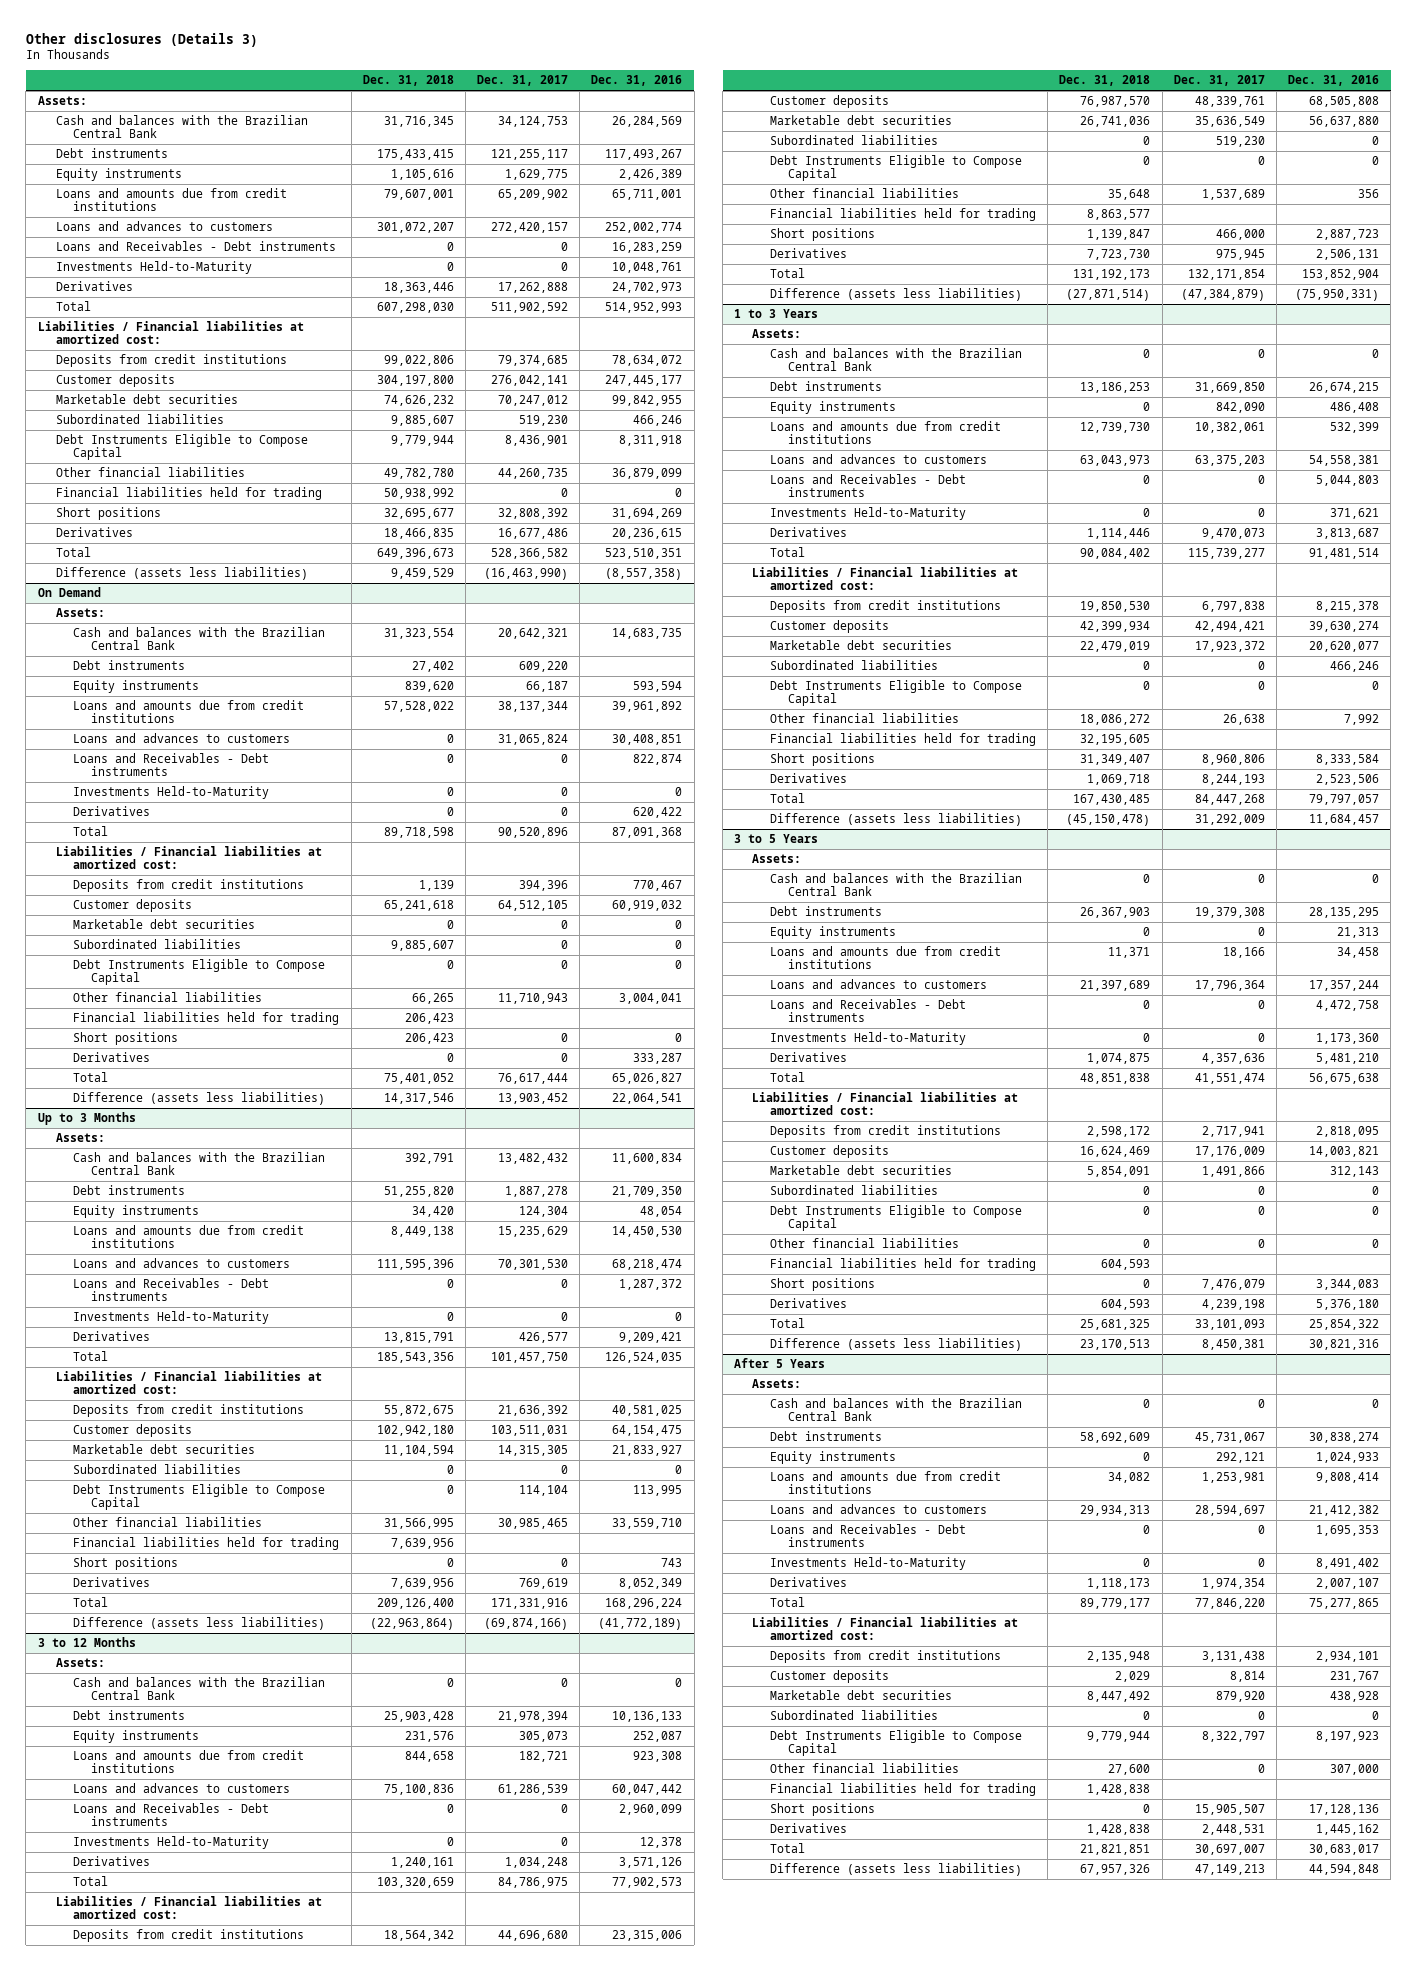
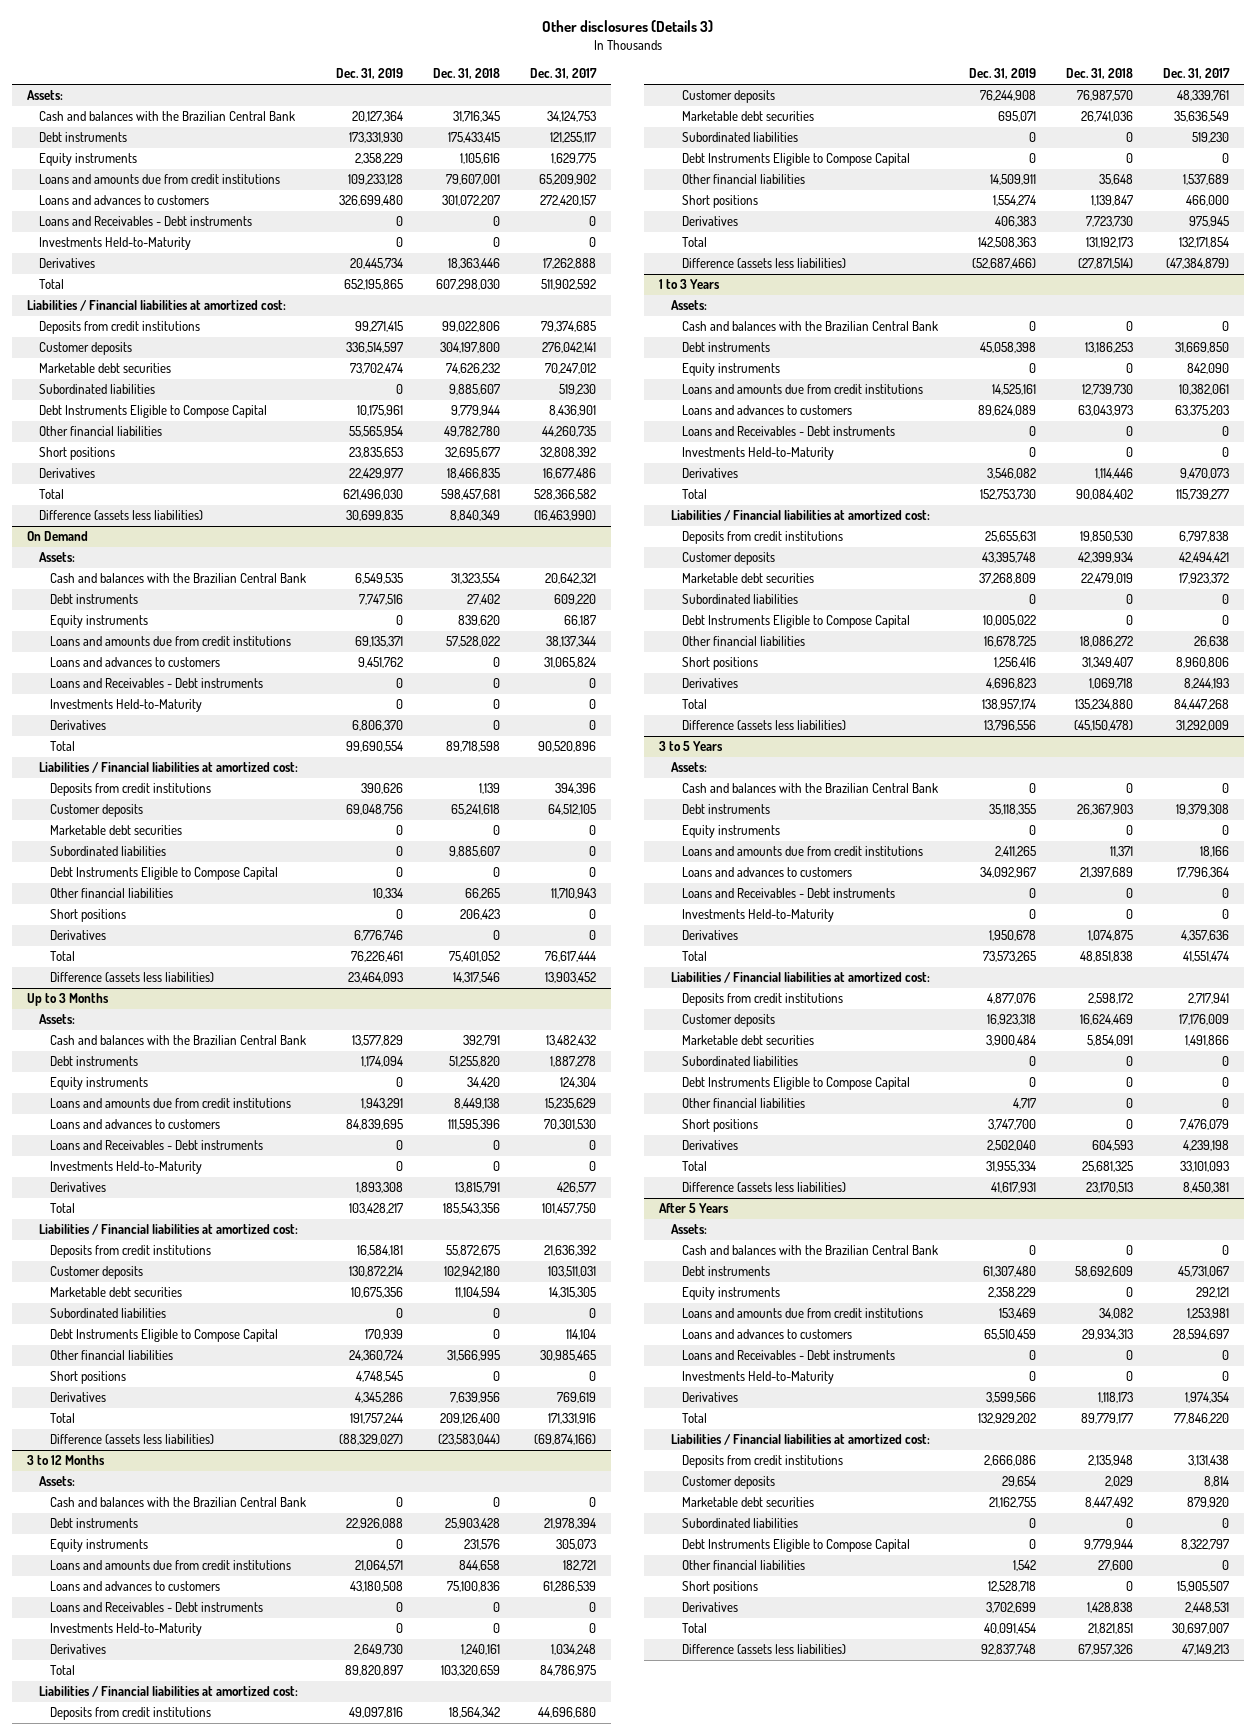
- | Dec. 31, 2018 | Dec. 31, 2017 | Dec. 31, 2016
+ | Dec. 31, 2019 | Dec. 31, 2018 | Dec. 31, 2017
- Financial liabilities held for trading | 50,938,992 | 0 | 0
- Total | 649,396,673 | 528,366,582 | 523,510,351
- Difference (assets less liabilities) | 9,459,529 | (16,463,990) | (8,557,358)
+ Total | 621,496,030 | 598,457,681 | 528,366,582
+ Difference (assets less liabilities) | 30,699,835 | 8,840,349 | (16,463,990)
@ On Demand
- Financial liabilities held for trading | 206,423 | |
@ Up to 3 Months
- Financial liabilities held for trading | 7,639,956 | |
- Difference (assets less liabilities) | (22,963,864) | (69,874,166) | (41,772,189)
+ Difference (assets less liabilities) | (88,329,027) | (23,583,044) | (69,874,166)
@ 3 to 12 Months
- Financial liabilities held for trading | 8,863,577 | |
@ 1 to 3 Years
- Financial liabilities held for trading | 32,195,605 | |
- Total | 167,430,485 | 84,447,268 | 79,797,057
+ Total | 138,957,174 | 135,234,880 | 84,447,268
@ 3 to 5 Years
- Financial liabilities held for trading | 604,593 | |
@ After 5 Years
- Financial liabilities held for trading | 1,428,838 | |

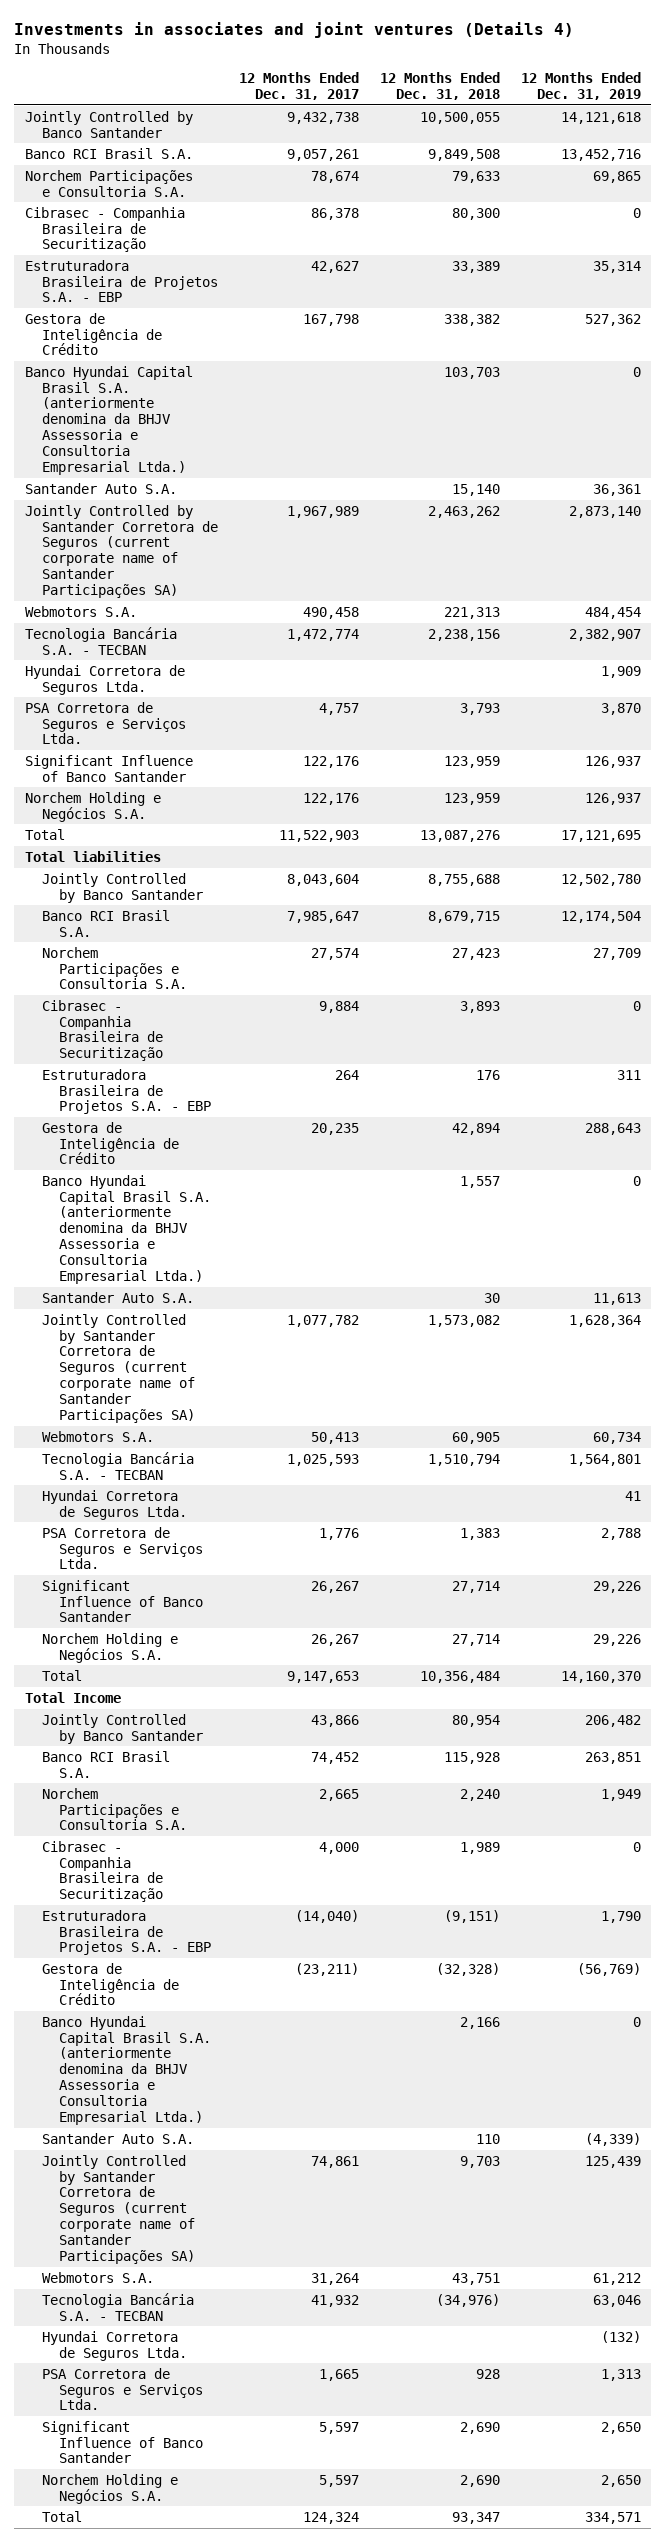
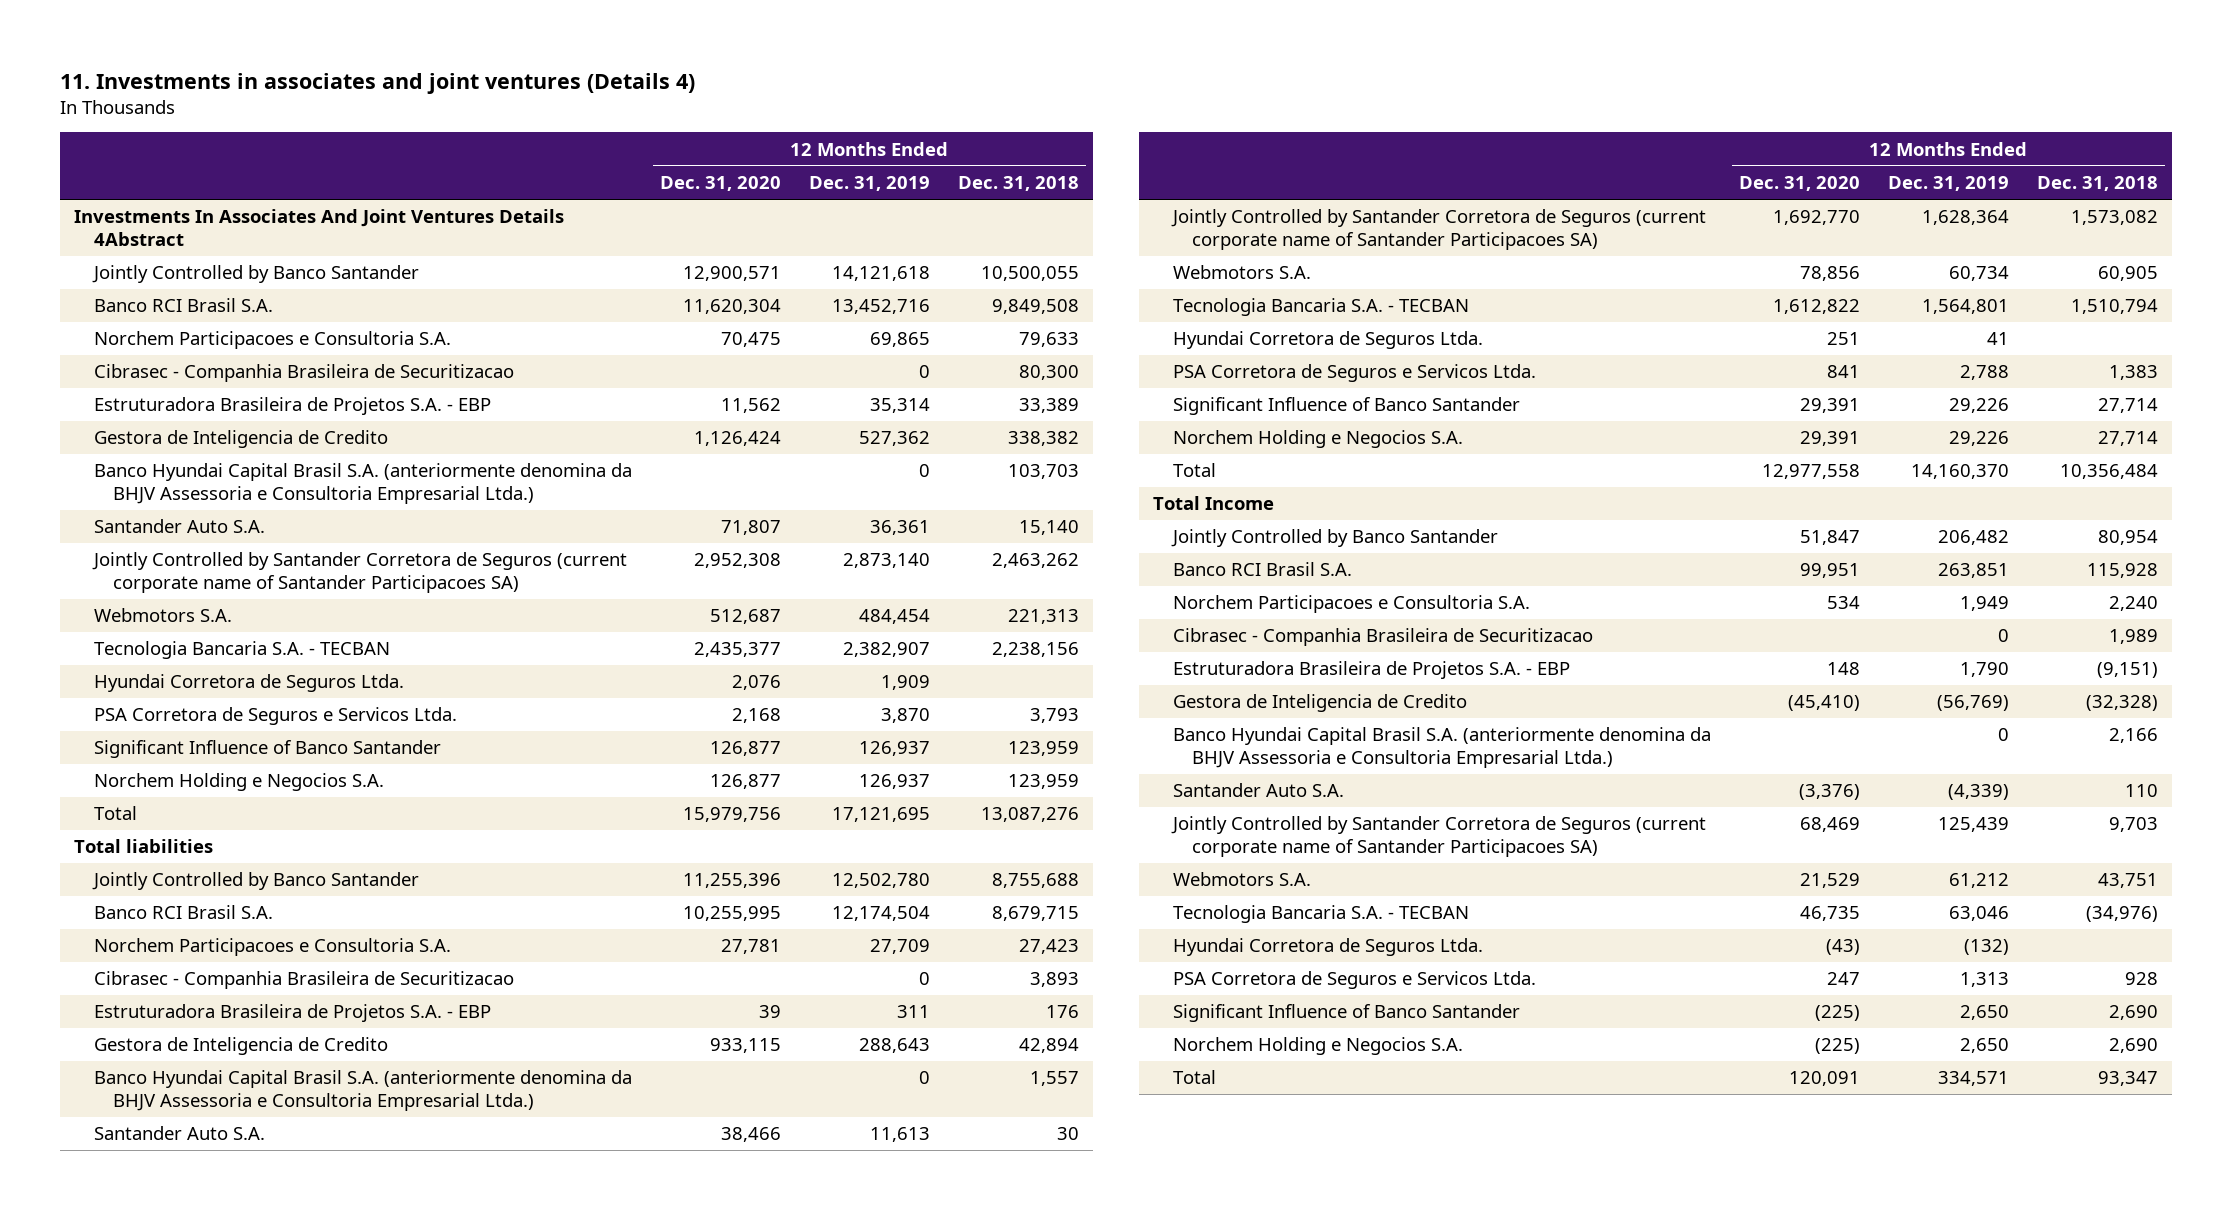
- Investments in associates and joint ventures (Details 4)
+ 11. Investments in associates and joint ventures (Details 4)
- | 12 Months Ended Dec. 31, 2017 | 12 Months Ended Dec. 31, 2018 | 12 Months Ended Dec. 31, 2019
+ | 12 Months Ended Dec. 31, 2020 | 12 Months Ended Dec. 31, 2019 | 12 Months Ended Dec. 31, 2018
+ Investments In Associates And Joint Ventures Details 4Abstract
- Norchem Participações e Consultoria S.A. | 78,674 | 79,633 | 69,865
- Cibrasec - Companhia Brasileira de Securitização | 86,378 | 80,300 | 0
+ Norchem Participacoes e Consultoria S.A. | 70,475 | 69,865 | 79,633
+ Cibrasec - Companhia Brasileira de Securitizacao | | 0 | 80,300
- Gestora de Inteligência de Crédito | 167,798 | 338,382 | 527,362
+ Gestora de Inteligencia de Credito | 1,126,424 | 527,362 | 338,382
- Jointly Controlled by Santander Corretora de Seguros (current corporate name of Santander Participações SA) | 1,967,989 | 2,463,262 | 2,873,140
+ Jointly Controlled by Santander Corretora de Seguros (current corporate name of Santander Participacoes SA) | 2,952,308 | 2,873,140 | 2,463,262
- Tecnologia Bancária S.A. - TECBAN | 1,472,774 | 2,238,156 | 2,382,907
+ Tecnologia Bancaria S.A. - TECBAN | 2,435,377 | 2,382,907 | 2,238,156
- PSA Corretora de Seguros e Serviços Ltda. | 4,757 | 3,793 | 3,870
+ PSA Corretora de Seguros e Servicos Ltda. | 2,168 | 3,870 | 3,793
- Norchem Holding e Negócios S.A. | 122,176 | 123,959 | 126,937
+ Norchem Holding e Negocios S.A. | 126,877 | 126,937 | 123,959
- Norchem Participações e Consultoria S.A. | 27,574 | 27,423 | 27,709
- Cibrasec - Companhia Brasileira de Securitização | 9,884 | 3,893 | 0
+ Norchem Participacoes e Consultoria S.A. | 27,781 | 27,709 | 27,423
+ Cibrasec - Companhia Brasileira de Securitizacao | | 0 | 3,893
- Gestora de Inteligência de Crédito | 20,235 | 42,894 | 288,643
+ Gestora de Inteligencia de Credito | 933,115 | 288,643 | 42,894
- Jointly Controlled by Santander Corretora de Seguros (current corporate name of Santander Participações SA) | 1,077,782 | 1,573,082 | 1,628,364
+ Jointly Controlled by Santander Corretora de Seguros (current corporate name of Santander Participacoes SA) | 1,692,770 | 1,628,364 | 1,573,082
- Tecnologia Bancária S.A. - TECBAN | 1,025,593 | 1,510,794 | 1,564,801
+ Tecnologia Bancaria S.A. - TECBAN | 1,612,822 | 1,564,801 | 1,510,794
- PSA Corretora de Seguros e Serviços Ltda. | 1,776 | 1,383 | 2,788
+ PSA Corretora de Seguros e Servicos Ltda. | 841 | 2,788 | 1,383
- Norchem Holding e Negócios S.A. | 26,267 | 27,714 | 29,226
+ Norchem Holding e Negocios S.A. | 29,391 | 29,226 | 27,714
- Norchem Participações e Consultoria S.A. | 2,665 | 2,240 | 1,949
- Cibrasec - Companhia Brasileira de Securitização | 4,000 | 1,989 | 0
+ Norchem Participacoes e Consultoria S.A. | 534 | 1,949 | 2,240
+ Cibrasec - Companhia Brasileira de Securitizacao | | 0 | 1,989
- Gestora de Inteligência de Crédito | (23,211) | (32,328) | (56,769)
+ Gestora de Inteligencia de Credito | (45,410) | (56,769) | (32,328)
- Jointly Controlled by Santander Corretora de Seguros (current corporate name of Santander Participações SA) | 74,861 | 9,703 | 125,439
+ Jointly Controlled by Santander Corretora de Seguros (current corporate name of Santander Participacoes SA) | 68,469 | 125,439 | 9,703
- Tecnologia Bancária S.A. - TECBAN | 41,932 | (34,976) | 63,046
+ Tecnologia Bancaria S.A. - TECBAN | 46,735 | 63,046 | (34,976)
- PSA Corretora de Seguros e Serviços Ltda. | 1,665 | 928 | 1,313
+ PSA Corretora de Seguros e Servicos Ltda. | 247 | 1,313 | 928
- Norchem Holding e Negócios S.A. | 5,597 | 2,690 | 2,650
+ Norchem Holding e Negocios S.A. | (225) | 2,650 | 2,690

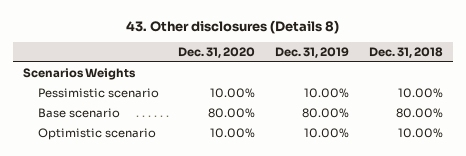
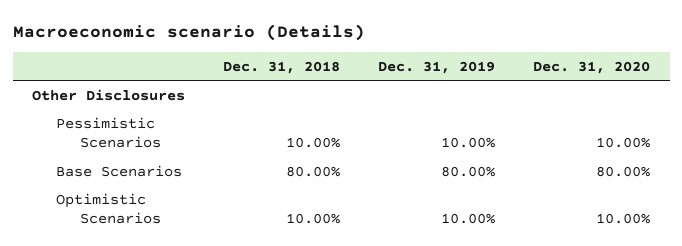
- 43. Other disclosures (Details 8)
+ Macroeconomic scenario (Details)
- | Dec. 31, 2020 | Dec. 31, 2019 | Dec. 31, 2018
+ | Dec. 31, 2018 | Dec. 31, 2019 | Dec. 31, 2020
- Scenarios Weights
- Pessimistic scenario | 10.00% | 10.00% | 10.00%
- Base scenario | 80.00% | 80.00% | 80.00%
- Optimistic scenario | 10.00% | 10.00% | 10.00%
+ Other Disclosures
+ Pessimistic Scenarios | 10.00% | 10.00% | 10.00%
+ Base Scenarios | 80.00% | 80.00% | 80.00%
+ Optimistic Scenarios | 10.00% | 10.00% | 10.00%

